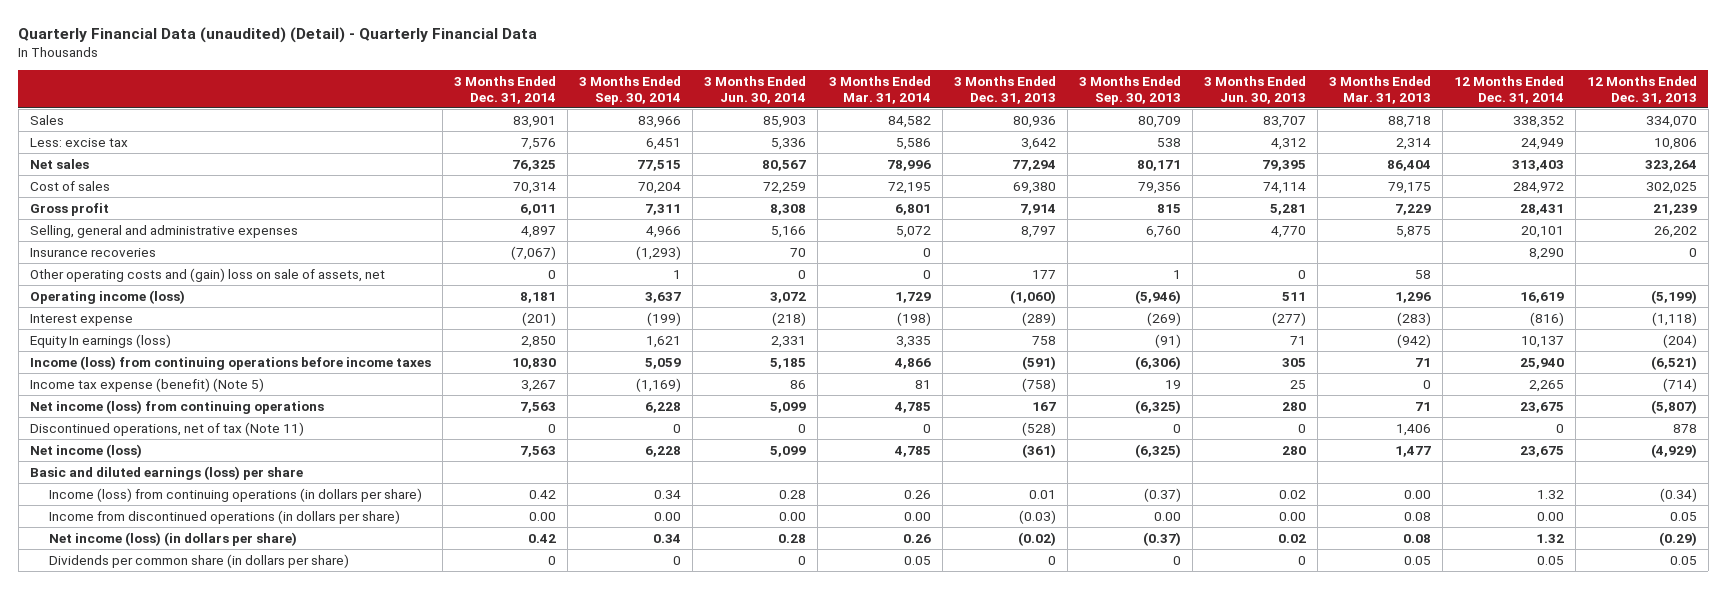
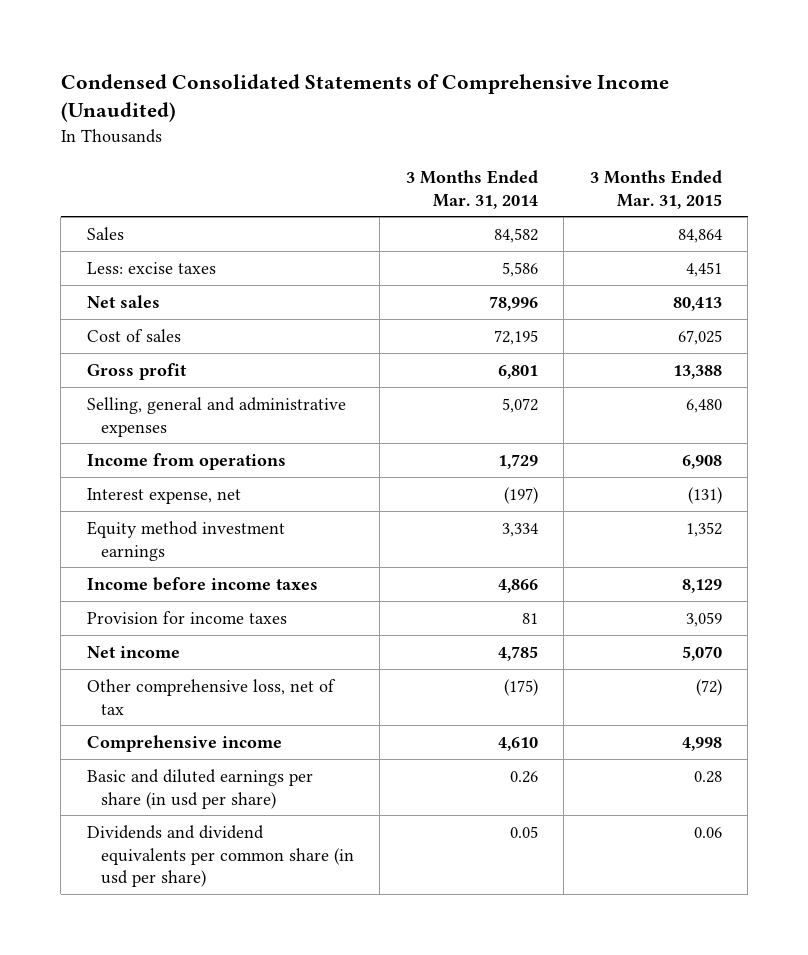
- Quarterly Financial Data (unaudited) (Detail) - Quarterly Financial Data
+ Condensed Consolidated Statements of Comprehensive Income (Unaudited)
- | 3 Months Ended Dec. 31, 2014 | 3 Months Ended Sep. 30, 2014 | 3 Months Ended Jun. 30, 2014 | 3 Months Ended Mar. 31, 2014 | 3 Months Ended Dec. 31, 2013 | 3 Months Ended Sep. 30, 2013 | 3 Months Ended Jun. 30, 2013 | 3 Months Ended Mar. 31, 2013 | 12 Months Ended Dec. 31, 2014 | 12 Months Ended Dec. 31, 2013
+ | 3 Months Ended Mar. 31, 2014 | 3 Months Ended Mar. 31, 2015
- Less: excise tax | 7,576 | 6,451 | 5,336 | 5,586 | 3,642 | 538 | 4,312 | 2,314 | 24,949 | 10,806
+ Less: excise taxes | 5,586 | 4,451
- Insurance recoveries | (7,067) | (1,293) | 70 | 0 | | | | | 8,290 | 0
- Other operating costs and (gain) loss on sale of assets, net | 0 | 1 | 0 | 0 | 177 | 1 | 0 | 58 | |
- Operating income (loss) | 8,181 | 3,637 | 3,072 | 1,729 | (1,060) | (5,946) | 511 | 1,296 | 16,619 | (5,199)
- Interest expense | (201) | (199) | (218) | (198) | (289) | (269) | (277) | (283) | (816) | (1,118)
- Equity In earnings (loss) | 2,850 | 1,621 | 2,331 | 3,335 | 758 | (91) | 71 | (942) | 10,137 | (204)
- Income (loss) from continuing operations before income taxes | 10,830 | 5,059 | 5,185 | 4,866 | (591) | (6,306) | 305 | 71 | 25,940 | (6,521)
- Income tax expense (benefit) (Note 5) | 3,267 | (1,169) | 86 | 81 | (758) | 19 | 25 | 0 | 2,265 | (714)
- Net income (loss) from continuing operations | 7,563 | 6,228 | 5,099 | 4,785 | 167 | (6,325) | 280 | 71 | 23,675 | (5,807)
- Discontinued operations, net of tax (Note 11) | 0 | 0 | 0 | 0 | (528) | 0 | 0 | 1,406 | 0 | 878
- Net income (loss) | 7,563 | 6,228 | 5,099 | 4,785 | (361) | (6,325) | 280 | 1,477 | 23,675 | (4,929)
- Basic and diluted earnings (loss) per share
- Income (loss) from continuing operations (in dollars per share) | 0.42 | 0.34 | 0.28 | 0.26 | 0.01 | (0.37) | 0.02 | 0.00 | 1.32 | (0.34)
- Income from discontinued operations (in dollars per share) | 0.00 | 0.00 | 0.00 | 0.00 | (0.03) | 0.00 | 0.00 | 0.08 | 0.00 | 0.05
- Net income (loss) (in dollars per share) | 0.42 | 0.34 | 0.28 | 0.26 | (0.02) | (0.37) | 0.02 | 0.08 | 1.32 | (0.29)
- Dividends per common share (in dollars per share) | 0 | 0 | 0 | 0.05 | 0 | 0 | 0 | 0.05 | 0.05 | 0.05
+ Income from operations | 1,729 | 6,908
+ Interest expense, net | (197) | (131)
+ Equity method investment earnings | 3,334 | 1,352
+ Income before income taxes | 4,866 | 8,129
+ Provision for income taxes | 81 | 3,059
+ Net income | 4,785 | 5,070
+ Other comprehensive loss, net of tax | (175) | (72)
+ Comprehensive income | 4,610 | 4,998
+ Basic and diluted earnings per share (in usd per share) | 0.26 | 0.28
+ Dividends and dividend equivalents per common share (in usd per share) | 0.05 | 0.06

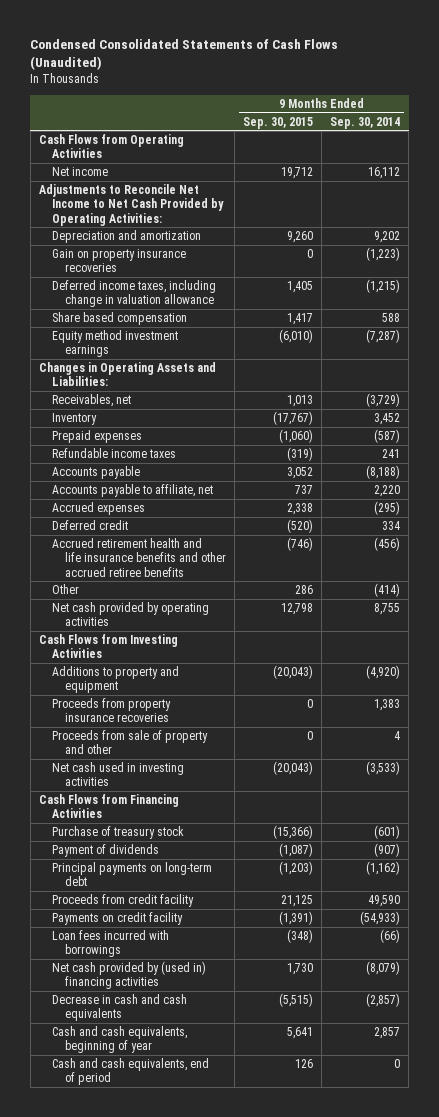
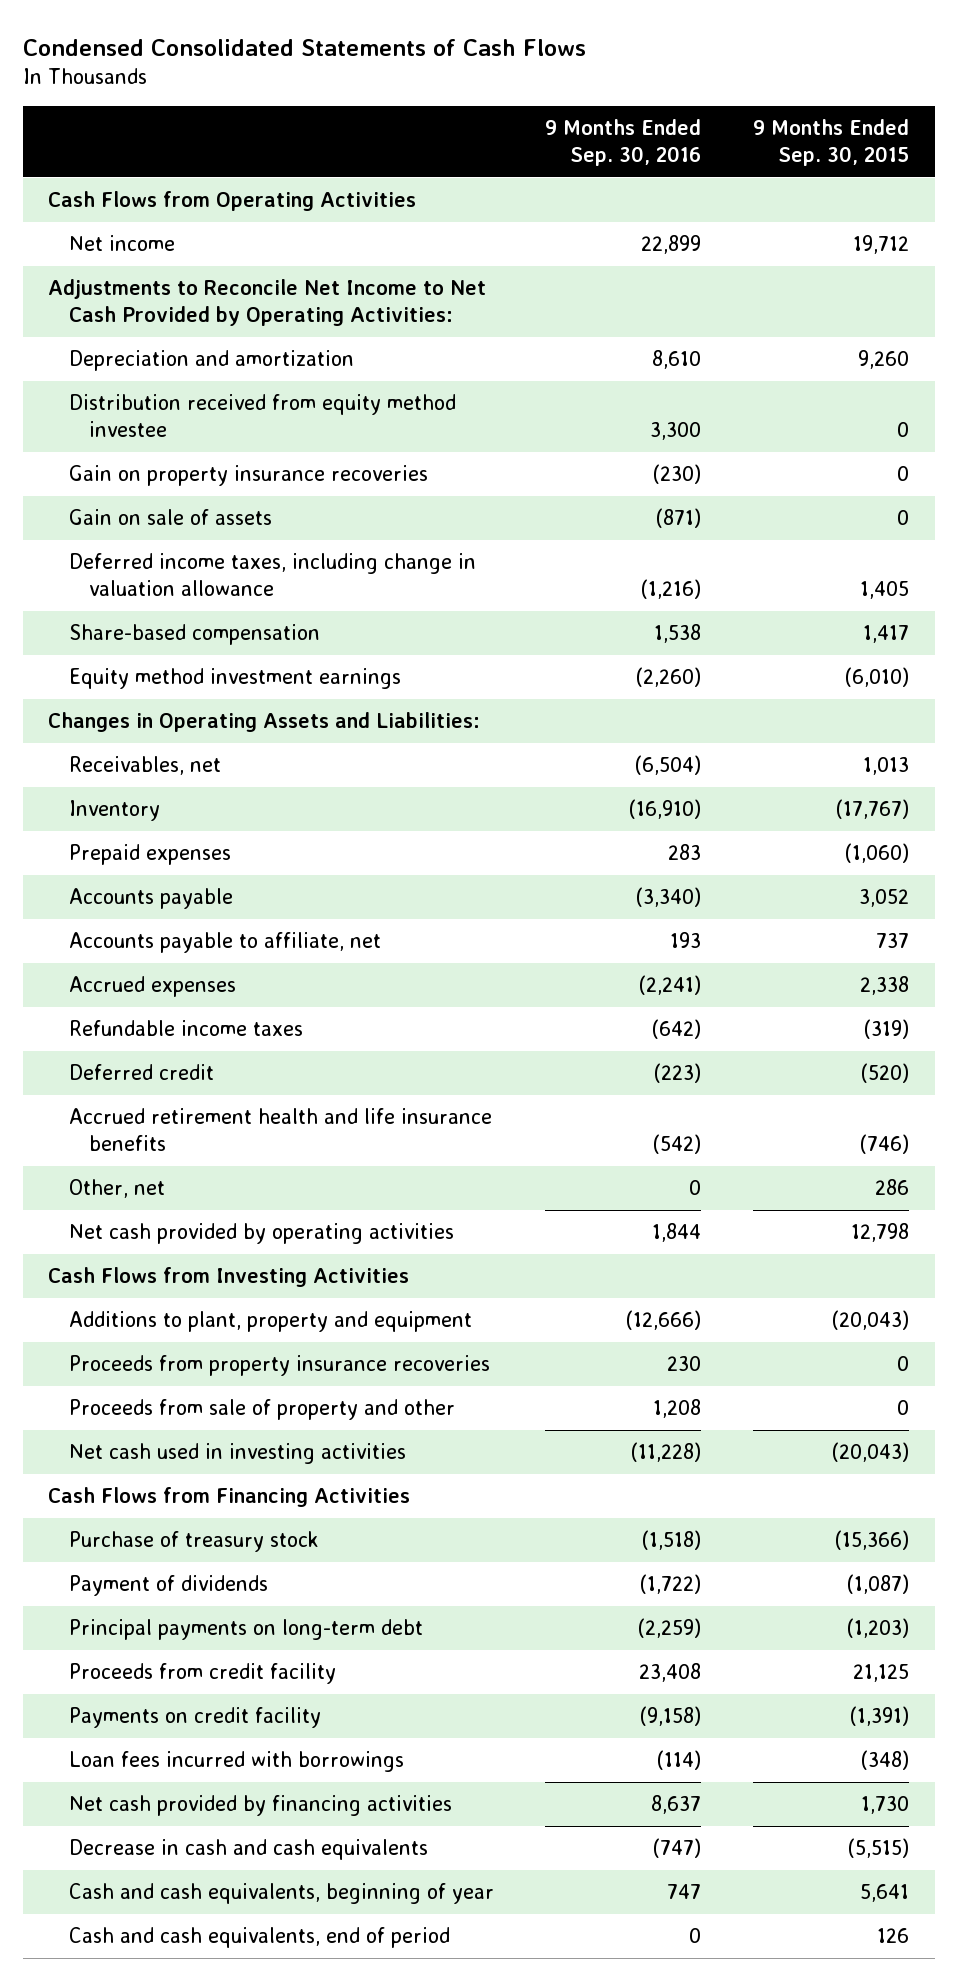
- Condensed Consolidated Statements of Cash Flows (Unaudited)
+ Condensed Consolidated Statements of Cash Flows
- | 9 Months Ended Sep. 30, 2015 | 9 Months Ended Sep. 30, 2014
+ | 9 Months Ended Sep. 30, 2016 | 9 Months Ended Sep. 30, 2015
+ Distribution received from equity method investee | 3,300 | 0
+ Gain on sale of assets | (871) | 0
- Share based compensation | 1,417 | 588
+ Share-based compensation | 1,538 | 1,417
moved down: Refundable income taxes | (642) | (319)
- Accrued retirement health and life insurance benefits and other accrued retiree benefits | (746) | (456)
- Other | 286 | (414)
+ Accrued retirement health and life insurance benefits | (542) | (746)
+ Other, net | 0 | 286
- Additions to property and equipment | (20,043) | (4,920)
+ Additions to plant, property and equipment | (12,666) | (20,043)
- Net cash provided by (used in) financing activities | 1,730 | (8,079)
+ Net cash provided by financing activities | 8,637 | 1,730

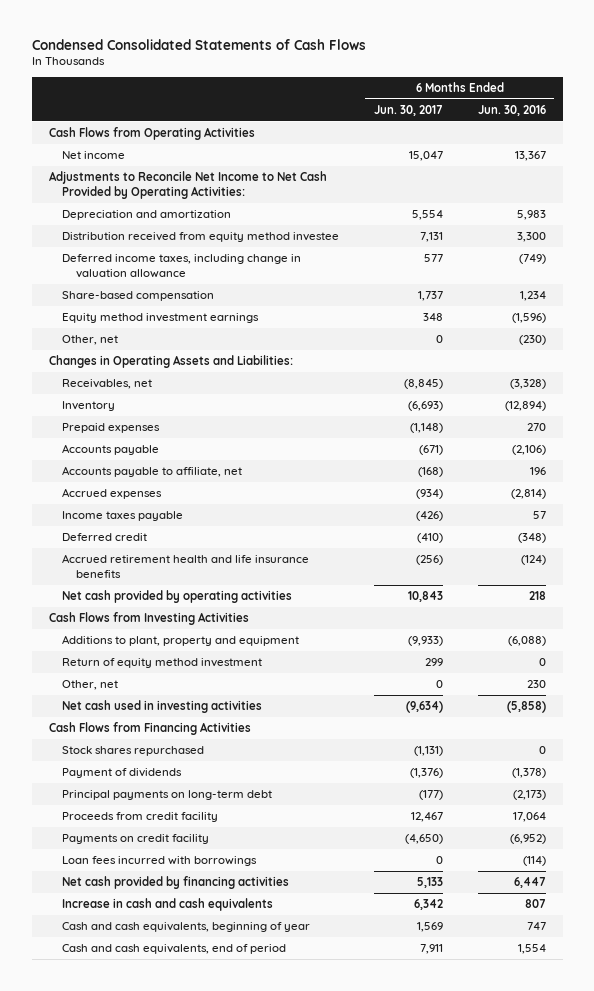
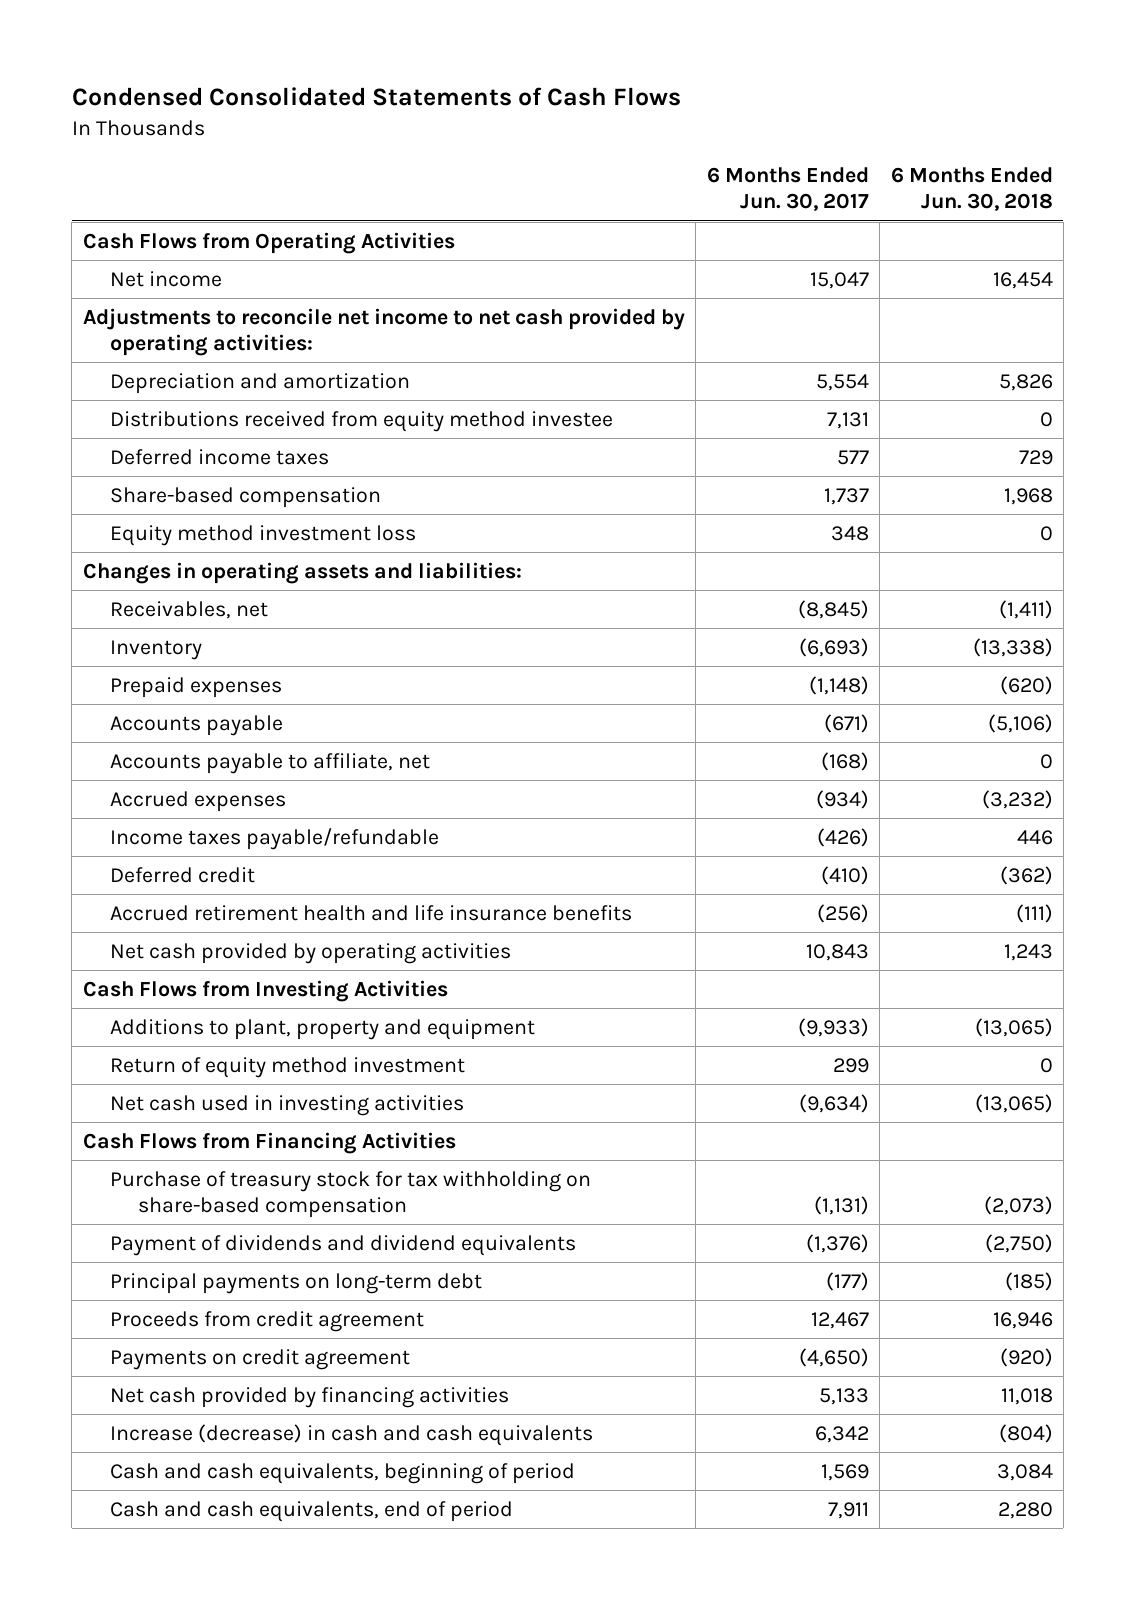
- | 6 Months Ended Jun. 30, 2017 | 6 Months Ended Jun. 30, 2016
+ | 6 Months Ended Jun. 30, 2017 | 6 Months Ended Jun. 30, 2018
- Adjustments to Reconcile Net Income to Net Cash Provided by Operating Activities:
+ Adjustments to reconcile net income to net cash provided by operating activities:
- Distribution received from equity method investee | 7,131 | 3,300
- Deferred income taxes, including change in valuation allowance | 577 | (749)
+ Distributions received from equity method investee | 7,131 | 0
+ Deferred income taxes | 577 | 729
- Equity method investment earnings | 348 | (1,596)
- Other, net | 0 | (230)
- Changes in Operating Assets and Liabilities:
+ Equity method investment loss | 348 | 0
+ Changes in operating assets and liabilities:
- Income taxes payable | (426) | 57
+ Income taxes payable/refundable | (426) | 446
- Other, net | 0 | 230
- Stock shares repurchased | (1,131) | 0
- Payment of dividends | (1,376) | (1,378)
+ Purchase of treasury stock for tax withholding on share-based compensation | (1,131) | (2,073)
+ Payment of dividends and dividend equivalents | (1,376) | (2,750)
- Proceeds from credit facility | 12,467 | 17,064
- Payments on credit facility | (4,650) | (6,952)
- Loan fees incurred with borrowings | 0 | (114)
+ Proceeds from credit agreement | 12,467 | 16,946
+ Payments on credit agreement | (4,650) | (920)
- Increase in cash and cash equivalents | 6,342 | 807
- Cash and cash equivalents, beginning of year | 1,569 | 747
+ Increase (decrease) in cash and cash equivalents | 6,342 | (804)
+ Cash and cash equivalents, beginning of period | 1,569 | 3,084

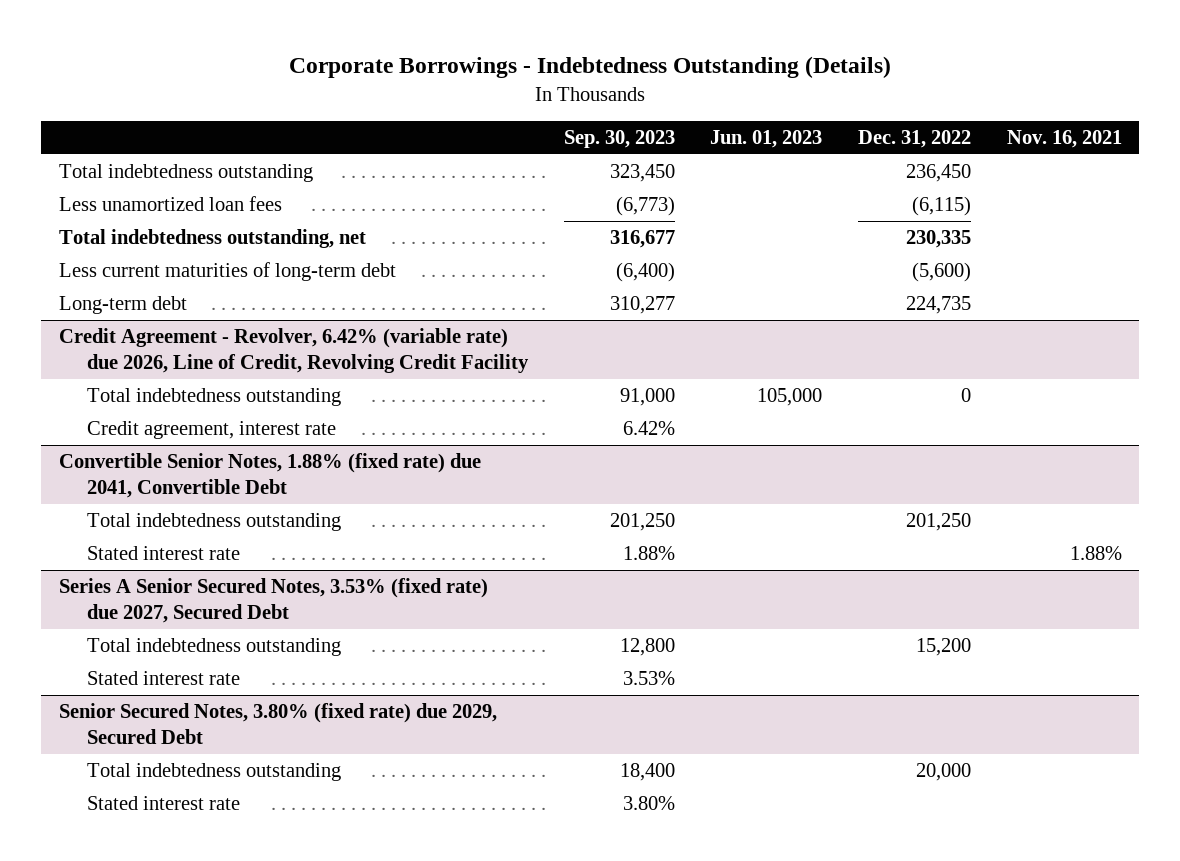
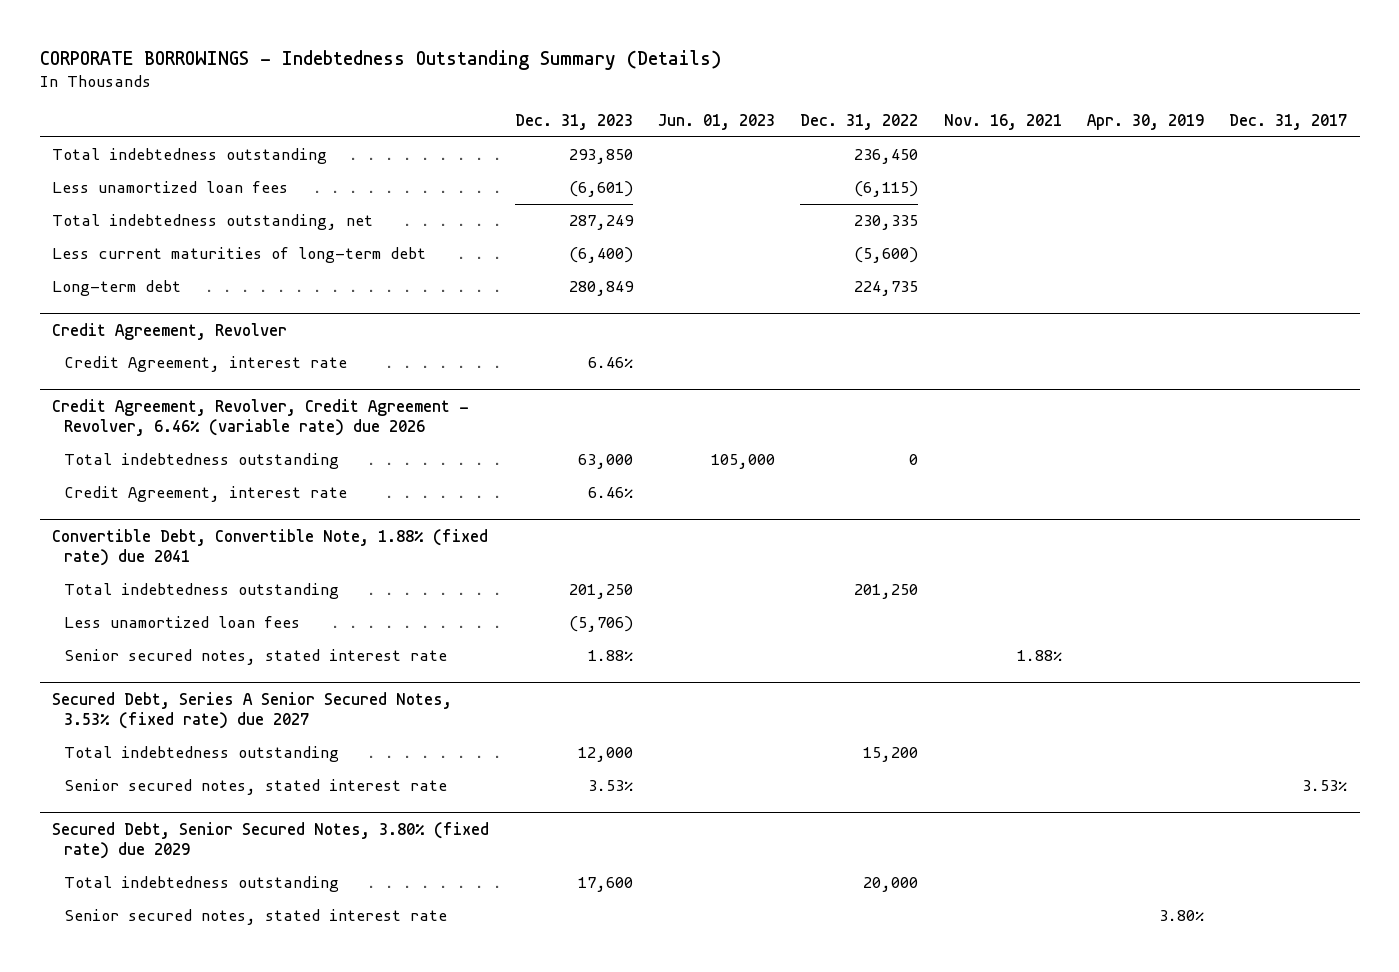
- Corporate Borrowings - Indebtedness Outstanding (Details)
+ CORPORATE BORROWINGS - Indebtedness Outstanding Summary (Details)
- | Sep. 30, 2023 | Jun. 01, 2023 | Dec. 31, 2022 | Nov. 16, 2021
+ | Dec. 31, 2023 | Jun. 01, 2023 | Dec. 31, 2022 | Nov. 16, 2021 | Apr. 30, 2019 | Dec. 31, 2017
- Credit Agreement - Revolver, 6.42% (variable rate) due 2026, Line of Credit, Revolving Credit Facility
+ Credit Agreement, Revolver
+ Credit Agreement, interest rate | 6.46% | | | | |
+ Credit Agreement, Revolver, Credit Agreement - Revolver, 6.46% (variable rate) due 2026
- Credit agreement, interest rate | 6.42% | | |
- Convertible Senior Notes, 1.88% (fixed rate) due 2041, Convertible Debt
+ Credit Agreement, interest rate | 6.46% | | | | |
+ Convertible Debt, Convertible Note, 1.88% (fixed rate) due 2041
- Stated interest rate | 1.88% | | | 1.88%
- Series A Senior Secured Notes, 3.53% (fixed rate) due 2027, Secured Debt
+ Less unamortized loan fees | (5,706) | | | | |
+ Senior secured notes, stated interest rate | 1.88% | | | 1.88% | |
+ Secured Debt, Series A Senior Secured Notes, 3.53% (fixed rate) due 2027
- Stated interest rate | 3.53% | | |
- Senior Secured Notes, 3.80% (fixed rate) due 2029, Secured Debt
+ Senior secured notes, stated interest rate | 3.53% | | | | | 3.53%
+ Secured Debt, Senior Secured Notes, 3.80% (fixed rate) due 2029
- Stated interest rate | 3.80% | | |
+ Senior secured notes, stated interest rate | | | | | 3.80% |

